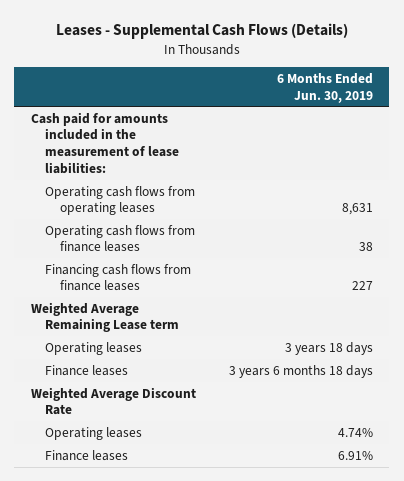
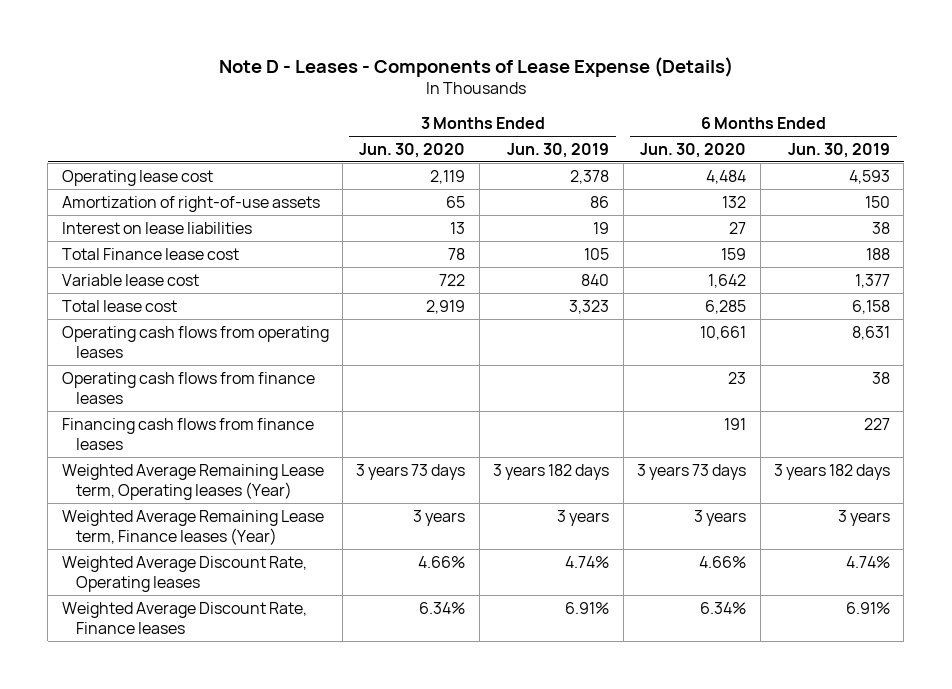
- Leases - Supplemental Cash Flows (Details)
+ Note D - Leases - Components of Lease Expense (Details)
- | 6 Months Ended Jun. 30, 2019
+ | 3 Months Ended Jun. 30, 2020 | 3 Months Ended Jun. 30, 2019 | 6 Months Ended Jun. 30, 2020 | 6 Months Ended Jun. 30, 2019
- Cash paid for amounts included in the measurement of lease liabilities:
+ Operating lease cost | 2,119 | 2,378 | 4,484 | 4,593
+ Amortization of right-of-use assets | 65 | 86 | 132 | 150
+ Interest on lease liabilities | 13 | 19 | 27 | 38
+ Total Finance lease cost | 78 | 105 | 159 | 188
+ Variable lease cost | 722 | 840 | 1,642 | 1,377
+ Total lease cost | 2,919 | 3,323 | 6,285 | 6,158
- Weighted Average Remaining Lease term
- Operating leases | 3 years 18 days
- Finance leases | 3 years 6 months 18 days
- Weighted Average Discount Rate
- Operating leases | 4.74%
- Finance leases | 6.91%
+ Weighted Average Remaining Lease term, Operating leases (Year) | 3 years 73 days | 3 years 182 days | 3 years 73 days | 3 years 182 days
+ Weighted Average Remaining Lease term, Finance leases (Year) | 3 years | 3 years | 3 years | 3 years
+ Weighted Average Discount Rate, Operating leases | 4.66% | 4.74% | 4.66% | 4.74%
+ Weighted Average Discount Rate, Finance leases | 6.34% | 6.91% | 6.34% | 6.91%

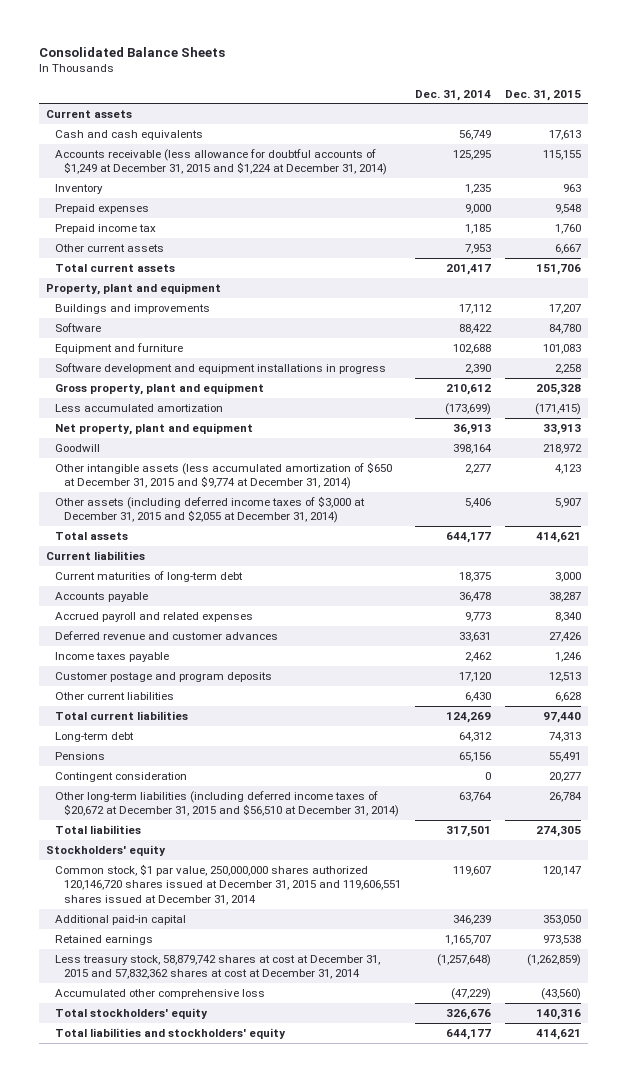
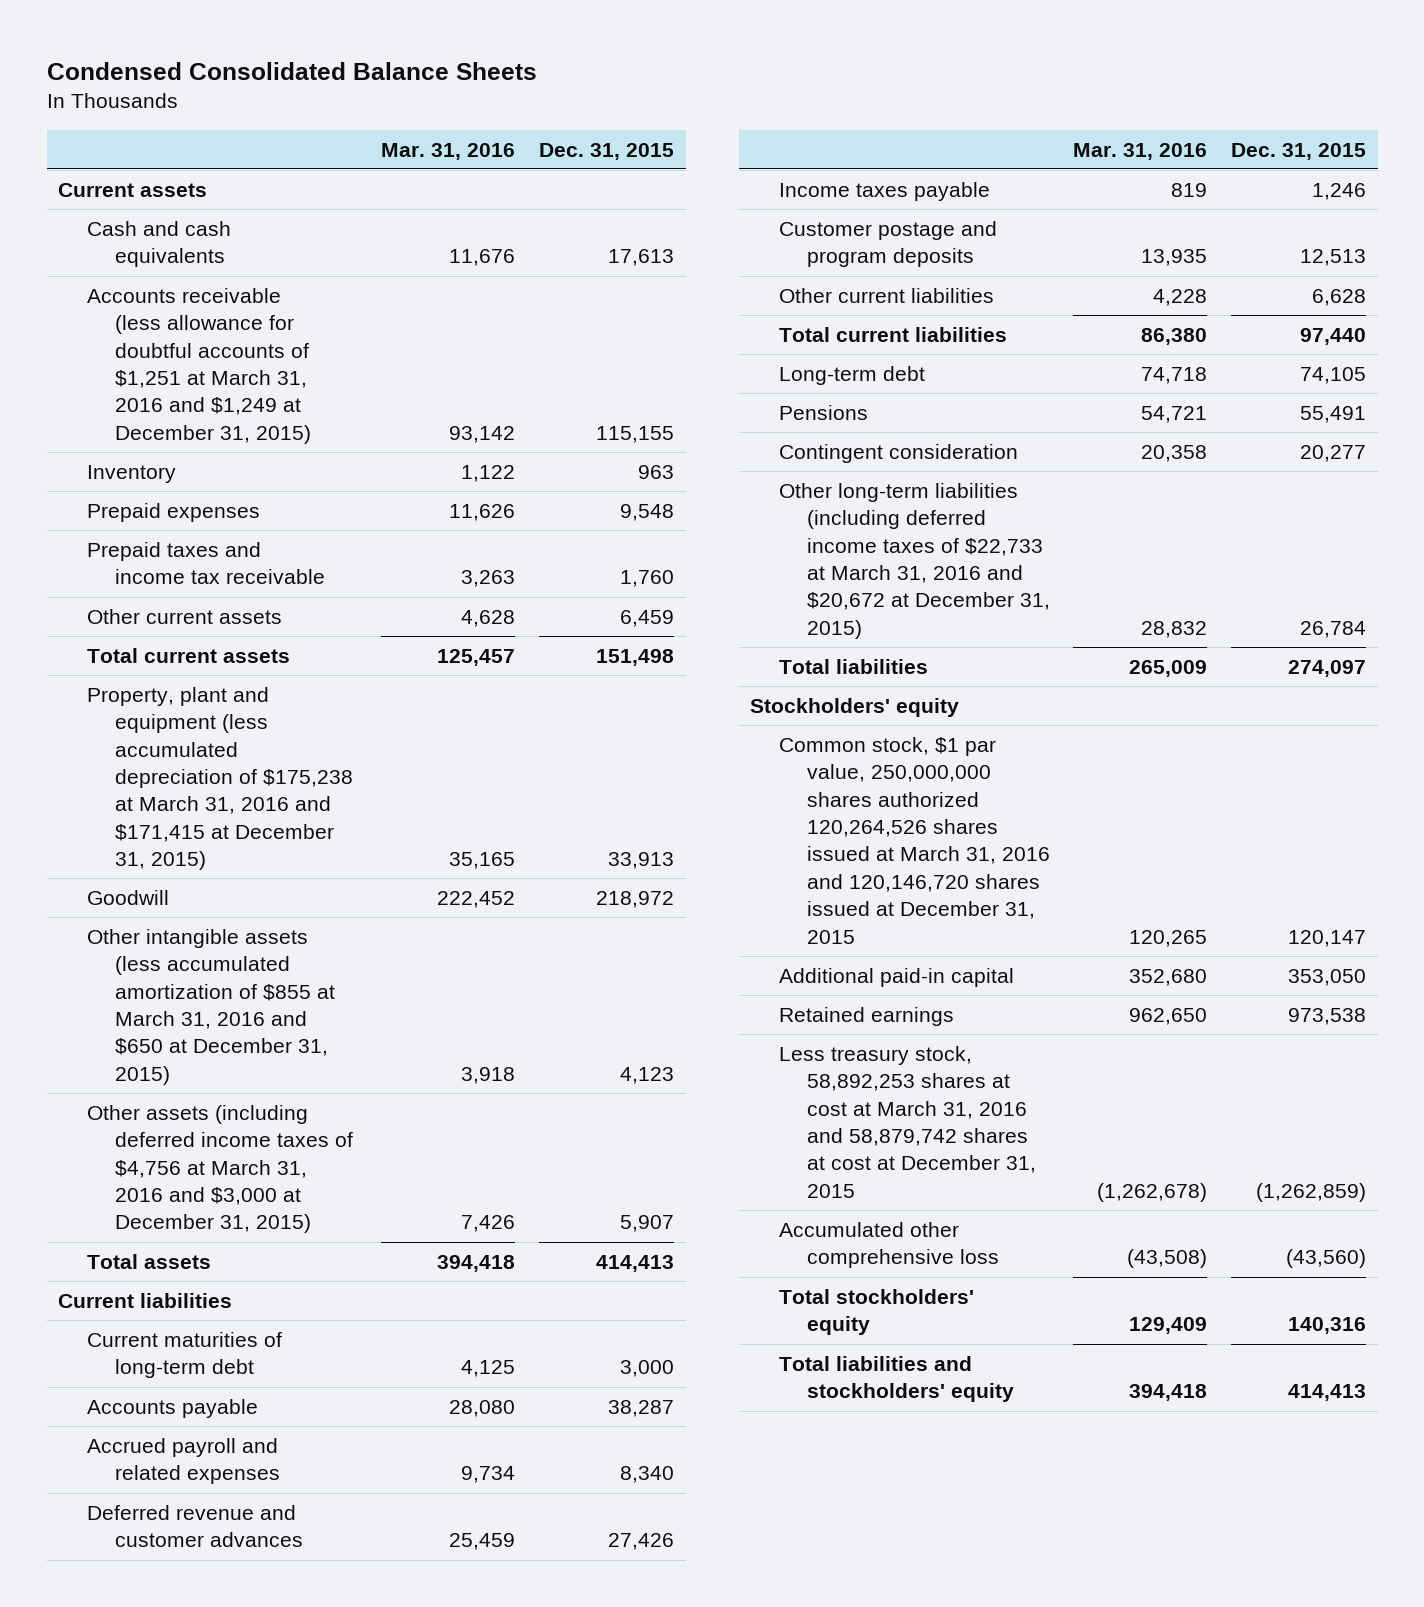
- Consolidated Balance Sheets
+ Condensed Consolidated Balance Sheets
- | Dec. 31, 2014 | Dec. 31, 2015
+ | Mar. 31, 2016 | Dec. 31, 2015
- Accounts receivable (less allowance for doubtful accounts of $1,249 at December 31, 2015 and $1,224 at December 31, 2014) | 125,295 | 115,155
+ Accounts receivable (less allowance for doubtful accounts of $1,251 at March 31, 2016 and $1,249 at December 31, 2015) | 93,142 | 115,155
- Prepaid income tax | 1,185 | 1,760
- Other current assets | 7,953 | 6,667
- Total current assets | 201,417 | 151,706
- Property, plant and equipment
- Buildings and improvements | 17,112 | 17,207
- Software | 88,422 | 84,780
- Equipment and furniture | 102,688 | 101,083
- Software development and equipment installations in progress | 2,390 | 2,258
- Gross property, plant and equipment | 210,612 | 205,328
- Less accumulated amortization | (173,699) | (171,415)
- Net property, plant and equipment | 36,913 | 33,913
+ Prepaid taxes and income tax receivable | 3,263 | 1,760
+ Other current assets | 4,628 | 6,459
+ Total current assets | 125,457 | 151,498
+ Property, plant and equipment (less accumulated depreciation of $175,238 at March 31, 2016 and $171,415 at December 31, 2015) | 35,165 | 33,913
- Other intangible assets (less accumulated amortization of $650 at December 31, 2015 and $9,774 at December 31, 2014) | 2,277 | 4,123
- Other assets (including deferred income taxes of $3,000 at December 31, 2015 and $2,055 at December 31, 2014) | 5,406 | 5,907
- Total assets | 644,177 | 414,621
+ Other intangible assets (less accumulated amortization of $855 at March 31, 2016 and $650 at December 31, 2015) | 3,918 | 4,123
+ Other assets (including deferred income taxes of $4,756 at March 31, 2016 and $3,000 at December 31, 2015) | 7,426 | 5,907
+ Total assets | 394,418 | 414,413
- Long-term debt | 64,312 | 74,313
+ Long-term debt | 74,718 | 74,105
- Other long-term liabilities (including deferred income taxes of $20,672 at December 31, 2015 and $56,510 at December 31, 2014) | 63,764 | 26,784
- Total liabilities | 317,501 | 274,305
+ Other long-term liabilities (including deferred income taxes of $22,733 at March 31, 2016 and $20,672 at December 31, 2015) | 28,832 | 26,784
+ Total liabilities | 265,009 | 274,097
- Common stock, $1 par value, 250,000,000 shares authorized 120,146,720 shares issued at December 31, 2015 and 119,606,551 shares issued at December 31, 2014 | 119,607 | 120,147
+ Common stock, $1 par value, 250,000,000 shares authorized 120,264,526 shares issued at March 31, 2016 and 120,146,720 shares issued at December 31, 2015 | 120,265 | 120,147
- Less treasury stock, 58,879,742 shares at cost at December 31, 2015 and 57,832,362 shares at cost at December 31, 2014 | (1,257,648) | (1,262,859)
+ Less treasury stock, 58,892,253 shares at cost at March 31, 2016 and 58,879,742 shares at cost at December 31, 2015 | (1,262,678) | (1,262,859)
- Total liabilities and stockholders' equity | 644,177 | 414,621
+ Total liabilities and stockholders' equity | 394,418 | 414,413

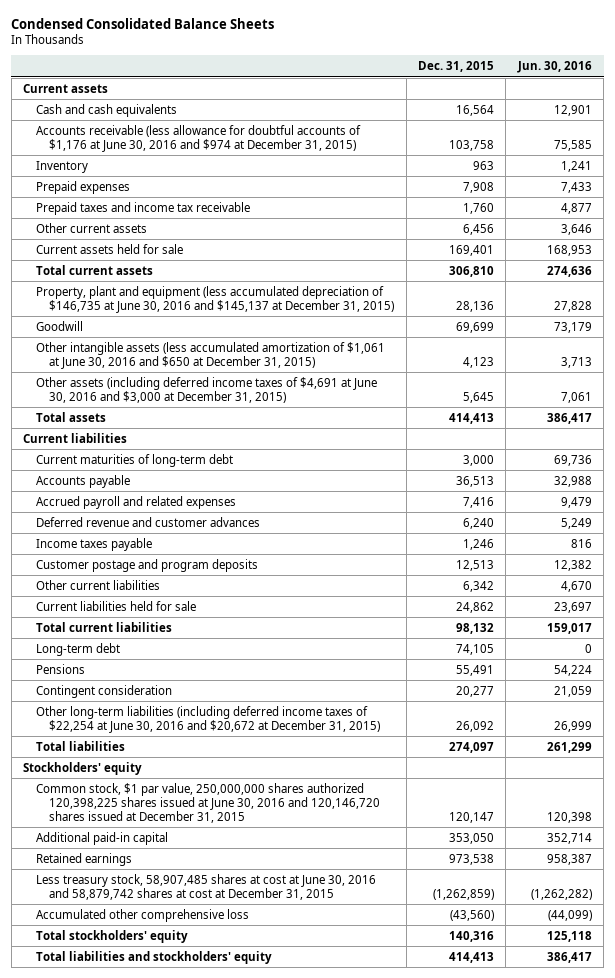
- | Mar. 31, 2016 | Dec. 31, 2015
+ | Dec. 31, 2015 | Jun. 30, 2016
- Cash and cash equivalents | 11,676 | 17,613
- Accounts receivable (less allowance for doubtful accounts of $1,251 at March 31, 2016 and $1,249 at December 31, 2015) | 93,142 | 115,155
+ Cash and cash equivalents | 16,564 | 12,901
+ Accounts receivable (less allowance for doubtful accounts of $1,176 at June 30, 2016 and $974 at December 31, 2015) | 103,758 | 75,585
- Prepaid expenses | 11,626 | 9,548
+ Prepaid expenses | 7,908 | 7,433
- Other current assets | 4,628 | 6,459
- Total current assets | 125,457 | 151,498
- Property, plant and equipment (less accumulated depreciation of $175,238 at March 31, 2016 and $171,415 at December 31, 2015) | 35,165 | 33,913
- Goodwill | 222,452 | 218,972
- Other intangible assets (less accumulated amortization of $855 at March 31, 2016 and $650 at December 31, 2015) | 3,918 | 4,123
- Other assets (including deferred income taxes of $4,756 at March 31, 2016 and $3,000 at December 31, 2015) | 7,426 | 5,907
+ Other current assets | 6,456 | 3,646
+ Current assets held for sale | 169,401 | 168,953
+ Total current assets | 306,810 | 274,636
+ Property, plant and equipment (less accumulated depreciation of $146,735 at June 30, 2016 and $145,137 at December 31, 2015) | 28,136 | 27,828
+ Goodwill | 69,699 | 73,179
+ Other intangible assets (less accumulated amortization of $1,061 at June 30, 2016 and $650 at December 31, 2015) | 4,123 | 3,713
+ Other assets (including deferred income taxes of $4,691 at June 30, 2016 and $3,000 at December 31, 2015) | 5,645 | 7,061
- Accounts payable | 28,080 | 38,287
- Accrued payroll and related expenses | 9,734 | 8,340
- Deferred revenue and customer advances | 25,459 | 27,426
+ Accounts payable | 36,513 | 32,988
+ Accrued payroll and related expenses | 7,416 | 9,479
+ Deferred revenue and customer advances | 6,240 | 5,249
- Other current liabilities | 4,228 | 6,628
- Total current liabilities | 86,380 | 97,440
+ Other current liabilities | 6,342 | 4,670
+ Current liabilities held for sale | 24,862 | 23,697
+ Total current liabilities | 98,132 | 159,017
- Other long-term liabilities (including deferred income taxes of $22,733 at March 31, 2016 and $20,672 at December 31, 2015) | 28,832 | 26,784
+ Other long-term liabilities (including deferred income taxes of $22,254 at June 30, 2016 and $20,672 at December 31, 2015) | 26,092 | 26,999
- Common stock, $1 par value, 250,000,000 shares authorized 120,264,526 shares issued at March 31, 2016 and 120,146,720 shares issued at December 31, 2015 | 120,265 | 120,147
+ Common stock, $1 par value, 250,000,000 shares authorized 120,398,225 shares issued at June 30, 2016 and 120,146,720 shares issued at December 31, 2015 | 120,147 | 120,398
- Less treasury stock, 58,892,253 shares at cost at March 31, 2016 and 58,879,742 shares at cost at December 31, 2015 | (1,262,678) | (1,262,859)
+ Less treasury stock, 58,907,485 shares at cost at June 30, 2016 and 58,879,742 shares at cost at December 31, 2015 | (1,262,859) | (1,262,282)

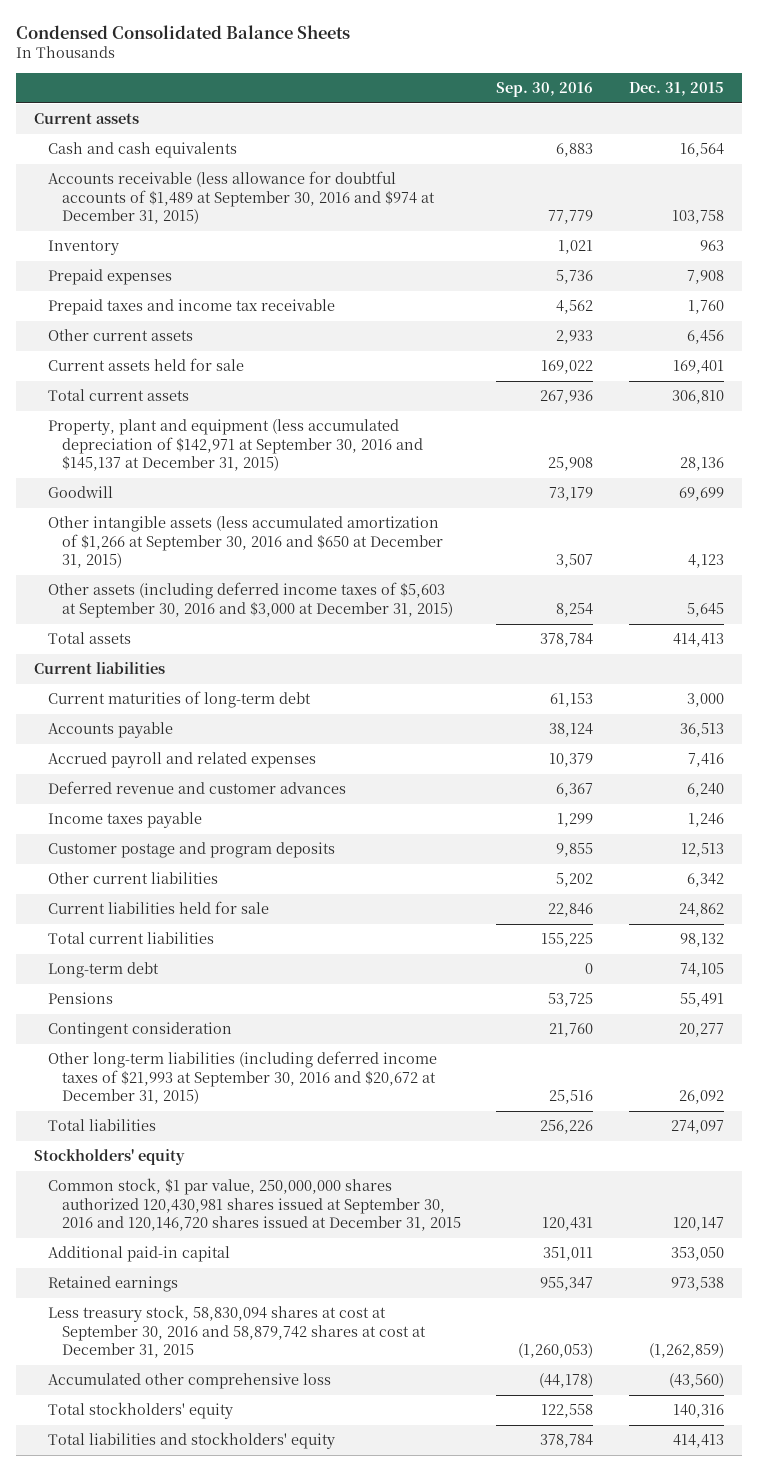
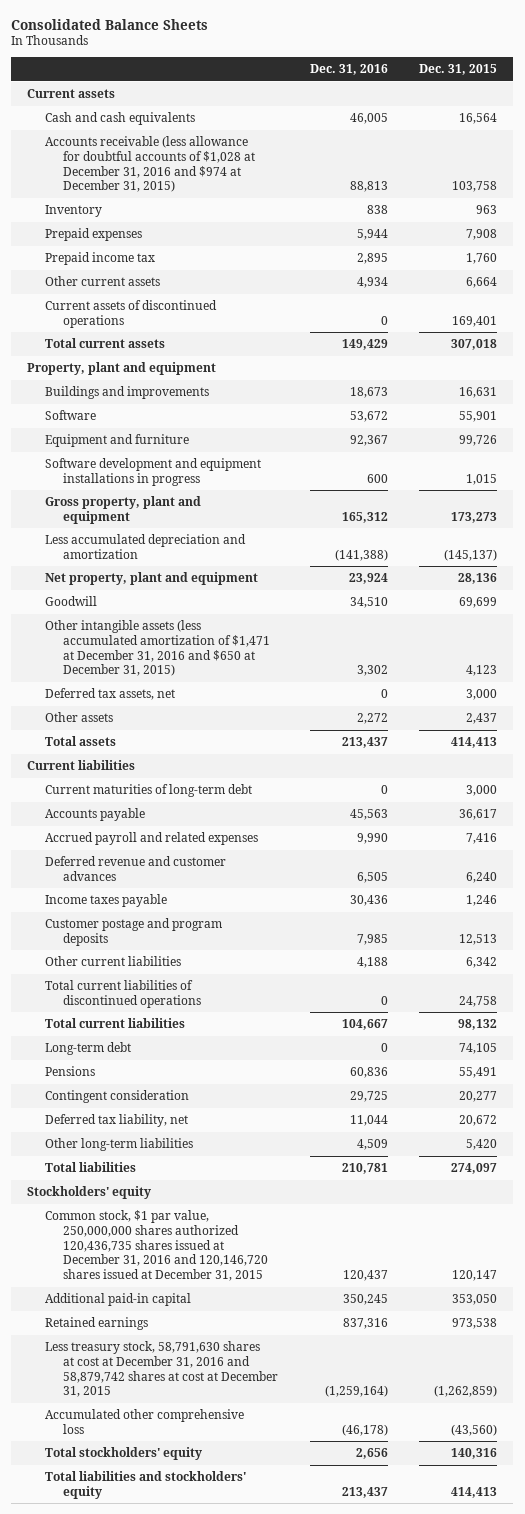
- Condensed Consolidated Balance Sheets
+ Consolidated Balance Sheets
- | Sep. 30, 2016 | Dec. 31, 2015
+ | Dec. 31, 2016 | Dec. 31, 2015
- Accounts receivable (less allowance for doubtful accounts of $1,489 at September 30, 2016 and $974 at December 31, 2015) | 77,779 | 103,758
+ Accounts receivable (less allowance for doubtful accounts of $1,028 at December 31, 2016 and $974 at December 31, 2015) | 88,813 | 103,758
- Prepaid taxes and income tax receivable | 4,562 | 1,760
- Other current assets | 2,933 | 6,456
- Current assets held for sale | 169,022 | 169,401
- Total current assets | 267,936 | 306,810
- Property, plant and equipment (less accumulated depreciation of $142,971 at September 30, 2016 and $145,137 at December 31, 2015) | 25,908 | 28,136
+ Prepaid income tax | 2,895 | 1,760
+ Other current assets | 4,934 | 6,664
+ Current assets of discontinued operations | 0 | 169,401
+ Total current assets | 149,429 | 307,018
+ Property, plant and equipment
+ Buildings and improvements | 18,673 | 16,631
+ Software | 53,672 | 55,901
+ Equipment and furniture | 92,367 | 99,726
+ Software development and equipment installations in progress | 600 | 1,015
+ Gross property, plant and equipment | 165,312 | 173,273
+ Less accumulated depreciation and amortization | (141,388) | (145,137)
+ Net property, plant and equipment | 23,924 | 28,136
- Other intangible assets (less accumulated amortization of $1,266 at September 30, 2016 and $650 at December 31, 2015) | 3,507 | 4,123
- Other assets (including deferred income taxes of $5,603 at September 30, 2016 and $3,000 at December 31, 2015) | 8,254 | 5,645
+ Other intangible assets (less accumulated amortization of $1,471 at December 31, 2016 and $650 at December 31, 2015) | 3,302 | 4,123
+ Deferred tax assets, net | 0 | 3,000
+ Other assets | 2,272 | 2,437
- Accounts payable | 38,124 | 36,513
+ Accounts payable | 45,563 | 36,617
- Current liabilities held for sale | 22,846 | 24,862
+ Total current liabilities of discontinued operations | 0 | 24,758
- Other long-term liabilities (including deferred income taxes of $21,993 at September 30, 2016 and $20,672 at December 31, 2015) | 25,516 | 26,092
+ Deferred tax liability, net | 11,044 | 20,672
+ Other long-term liabilities | 4,509 | 5,420
- Common stock, $1 par value, 250,000,000 shares authorized 120,430,981 shares issued at September 30, 2016 and 120,146,720 shares issued at December 31, 2015 | 120,431 | 120,147
+ Common stock, $1 par value, 250,000,000 shares authorized 120,436,735 shares issued at December 31, 2016 and 120,146,720 shares issued at December 31, 2015 | 120,437 | 120,147
- Less treasury stock, 58,830,094 shares at cost at September 30, 2016 and 58,879,742 shares at cost at December 31, 2015 | (1,260,053) | (1,262,859)
+ Less treasury stock, 58,791,630 shares at cost at December 31, 2016 and 58,879,742 shares at cost at December 31, 2015 | (1,259,164) | (1,262,859)

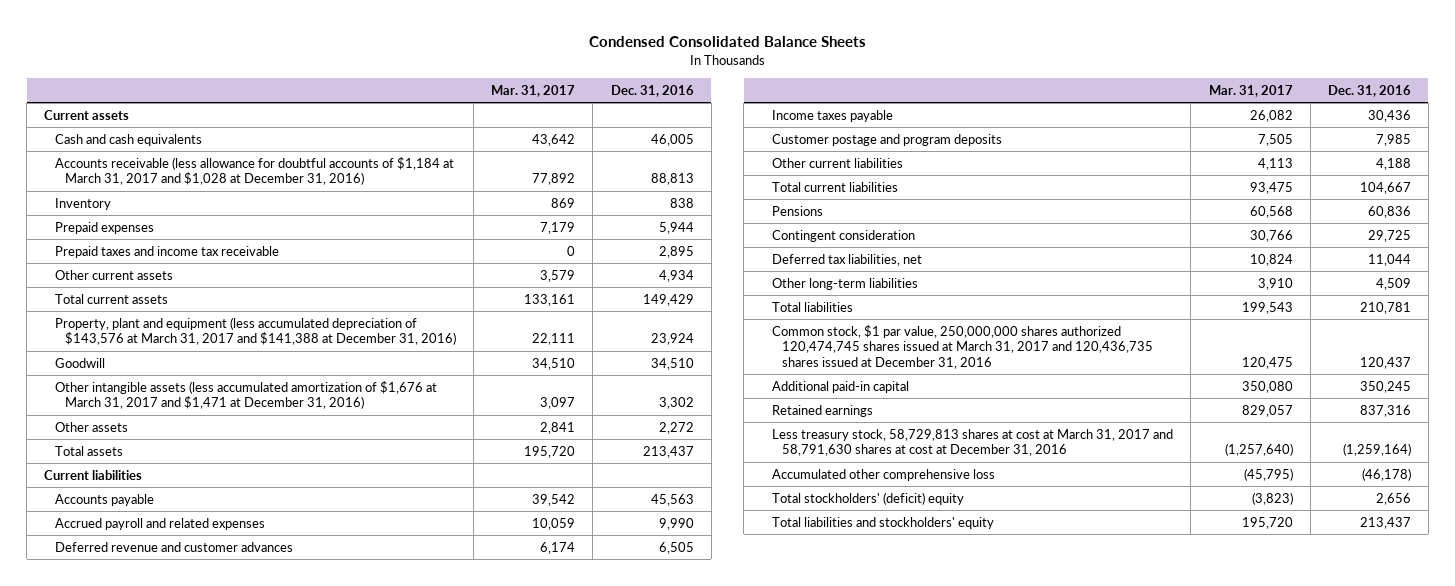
- Consolidated Balance Sheets
+ Condensed Consolidated Balance Sheets
- | Dec. 31, 2016 | Dec. 31, 2015
+ | Mar. 31, 2017 | Dec. 31, 2016
- Accounts receivable (less allowance for doubtful accounts of $1,028 at December 31, 2016 and $974 at December 31, 2015) | 88,813 | 103,758
+ Accounts receivable (less allowance for doubtful accounts of $1,184 at March 31, 2017 and $1,028 at December 31, 2016) | 77,892 | 88,813
- Prepaid income tax | 2,895 | 1,760
+ Prepaid taxes and income tax receivable | 0 | 2,895
- Current assets of discontinued operations | 0 | 169,401
- Property, plant and equipment
- Buildings and improvements | 18,673 | 16,631
- Software | 53,672 | 55,901
- Equipment and furniture | 92,367 | 99,726
- Software development and equipment installations in progress | 600 | 1,015
- Gross property, plant and equipment | 165,312 | 173,273
- Less accumulated depreciation and amortization | (141,388) | (145,137)
- Net property, plant and equipment | 23,924 | 28,136
+ Property, plant and equipment (less accumulated depreciation of $143,576 at March 31, 2017 and $141,388 at December 31, 2016) | 22,111 | 23,924
- Other intangible assets (less accumulated amortization of $1,471 at December 31, 2016 and $650 at December 31, 2015) | 3,302 | 4,123
- Deferred tax assets, net | 0 | 3,000
+ Other intangible assets (less accumulated amortization of $1,676 at March 31, 2017 and $1,471 at December 31, 2016) | 3,097 | 3,302
- Current maturities of long-term debt | 0 | 3,000
- Total current liabilities of discontinued operations | 0 | 24,758
- Long-term debt | 0 | 74,105
- Deferred tax liability, net | 11,044 | 20,672
+ Deferred tax liabilities, net | 10,824 | 11,044
- Stockholders' equity
- Common stock, $1 par value, 250,000,000 shares authorized 120,436,735 shares issued at December 31, 2016 and 120,146,720 shares issued at December 31, 2015 | 120,437 | 120,147
+ Common stock, $1 par value, 250,000,000 shares authorized 120,474,745 shares issued at March 31, 2017 and 120,436,735 shares issued at December 31, 2016 | 120,475 | 120,437
- Less treasury stock, 58,791,630 shares at cost at December 31, 2016 and 58,879,742 shares at cost at December 31, 2015 | (1,259,164) | (1,262,859)
+ Less treasury stock, 58,729,813 shares at cost at March 31, 2017 and 58,791,630 shares at cost at December 31, 2016 | (1,257,640) | (1,259,164)
- Total stockholders' equity | 2,656 | 140,316
+ Total stockholders' (deficit) equity | (3,823) | 2,656

